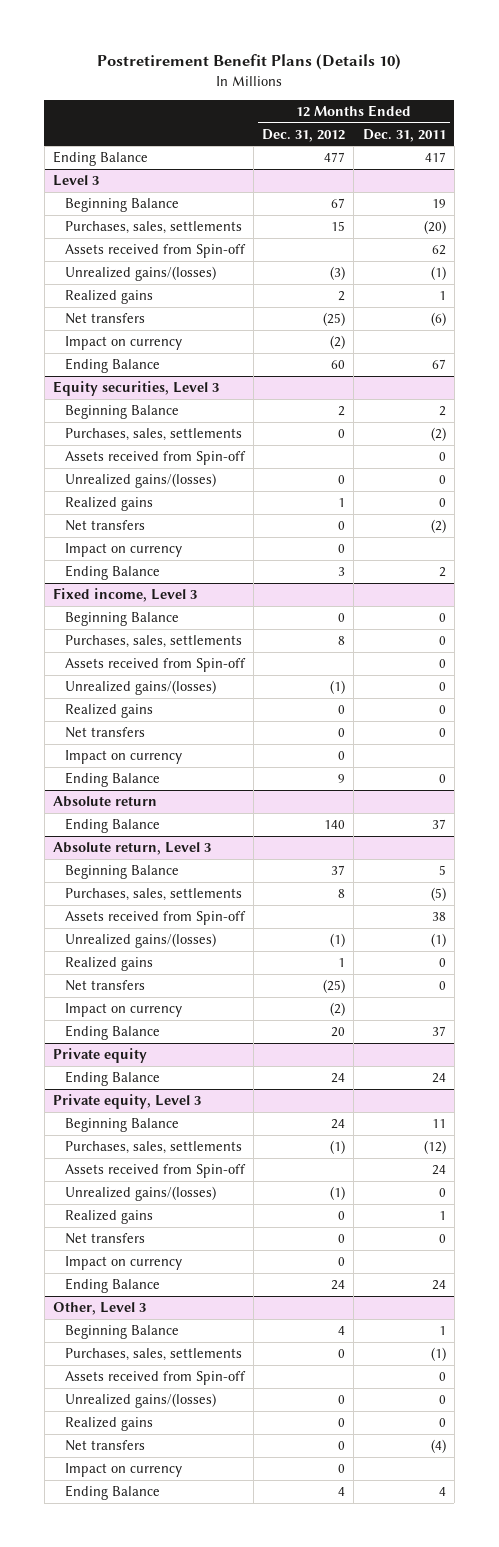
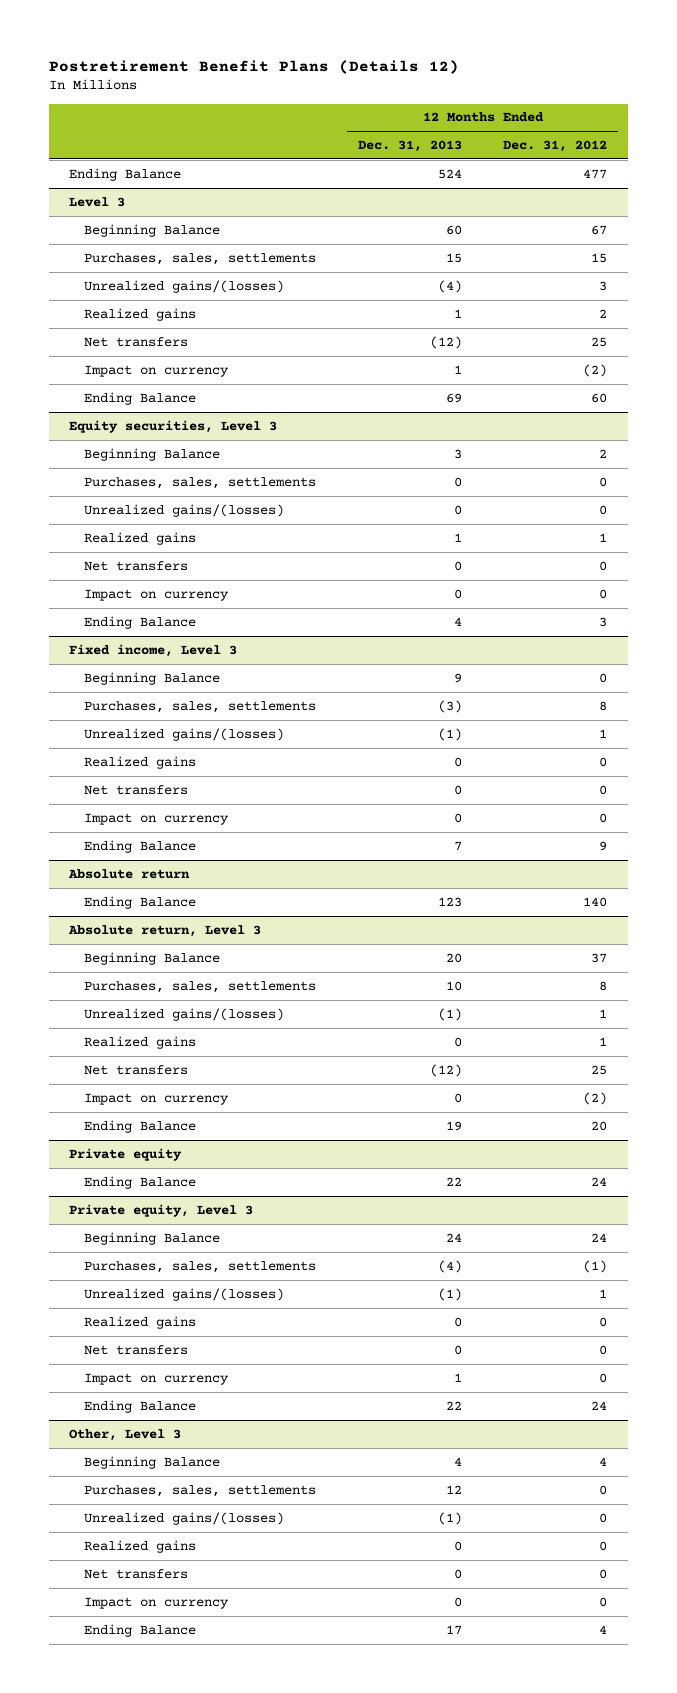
- Postretirement Benefit Plans (Details 10)
+ Postretirement Benefit Plans (Details 12)
- | 12 Months Ended Dec. 31, 2012 | 12 Months Ended Dec. 31, 2011
+ | 12 Months Ended Dec. 31, 2013 | 12 Months Ended Dec. 31, 2012
@ Level 3
- Assets received from Spin-off | | 62
- Unrealized gains/(losses) | (3) | (1)
+ Unrealized gains/(losses) | (4) | 3
- Net transfers | (25) | (6)
+ Net transfers | (12) | 25
@ Equity securities, Level 3
- Assets received from Spin-off | | 0
@ Fixed income, Level 3
- Assets received from Spin-off | | 0
- Unrealized gains/(losses) | (1) | 0
+ Unrealized gains/(losses) | (1) | 1
@ Absolute return, Level 3
- Assets received from Spin-off | | 38
- Unrealized gains/(losses) | (1) | (1)
+ Unrealized gains/(losses) | (1) | 1
- Net transfers | (25) | 0
+ Net transfers | (12) | 25
@ Private equity, Level 3
- Assets received from Spin-off | | 24
- Unrealized gains/(losses) | (1) | 0
+ Unrealized gains/(losses) | (1) | 1
@ Other, Level 3
- Assets received from Spin-off | | 0

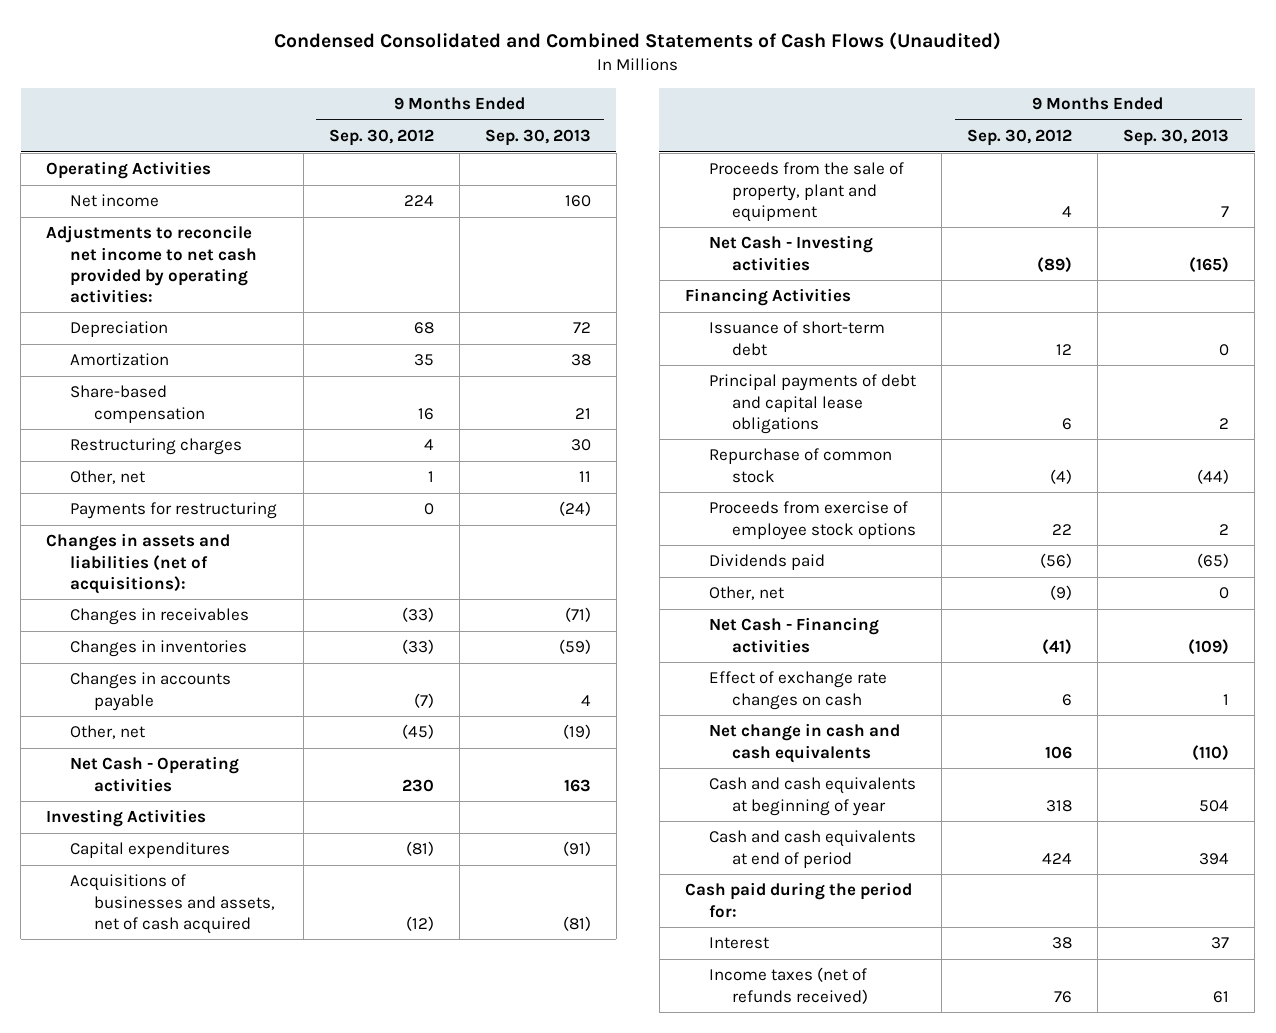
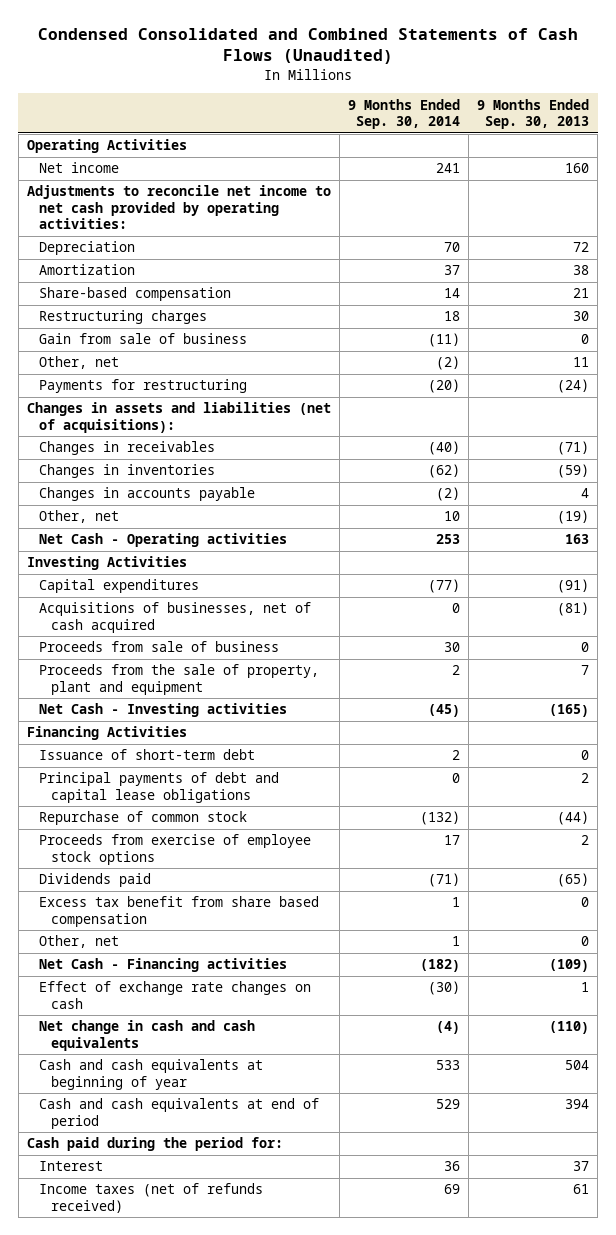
- | 9 Months Ended Sep. 30, 2012 | 9 Months Ended Sep. 30, 2013
+ | 9 Months Ended Sep. 30, 2014 | 9 Months Ended Sep. 30, 2013
+ Gain from sale of business | (11) | 0
- Acquisitions of businesses and assets, net of cash acquired | (12) | (81)
+ Acquisitions of businesses, net of cash acquired | 0 | (81)
+ Proceeds from sale of business | 30 | 0
+ Excess tax benefit from share based compensation | 1 | 0

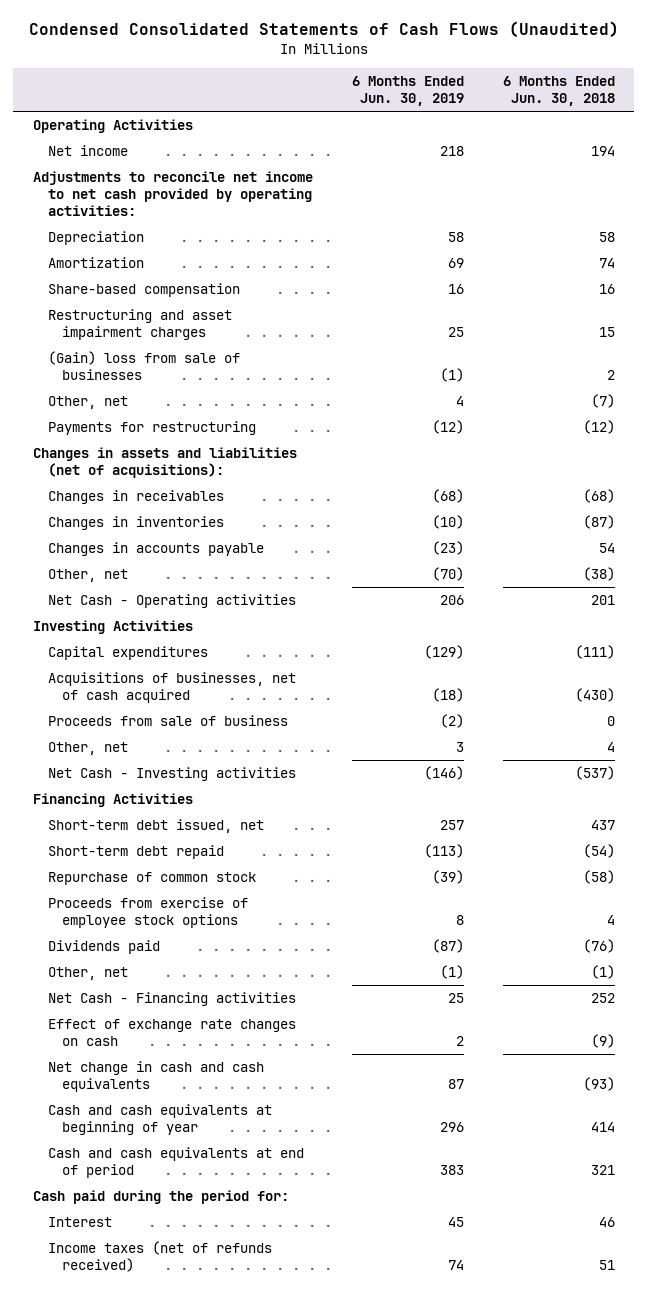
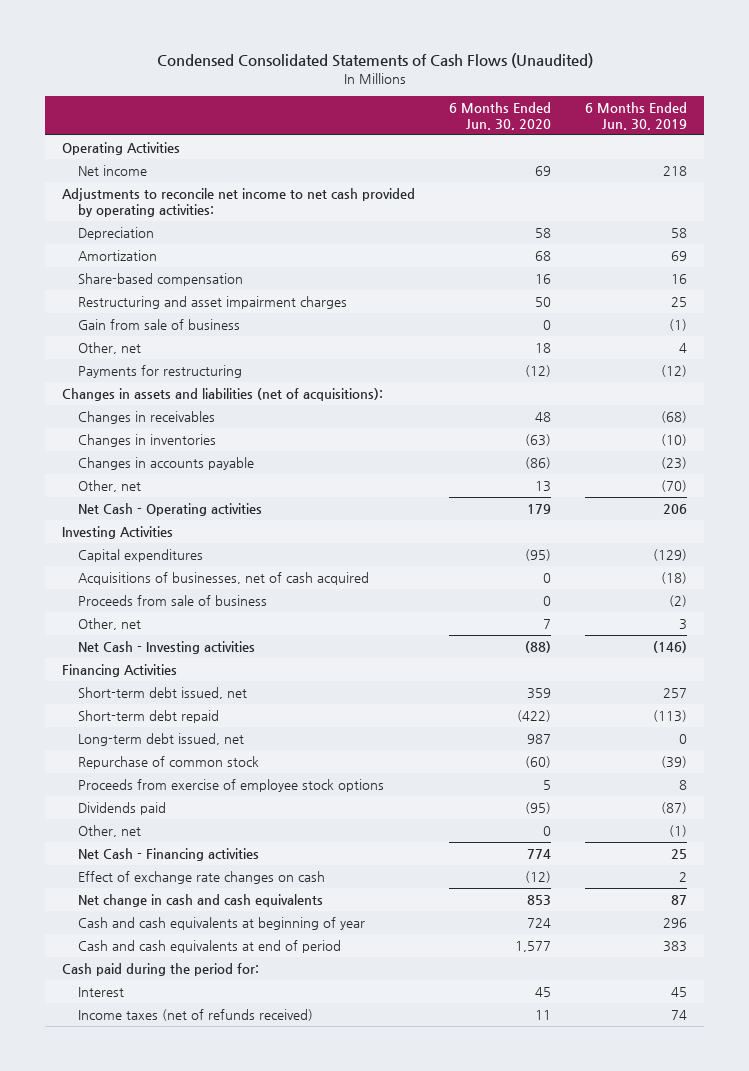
- | 6 Months Ended Jun. 30, 2019 | 6 Months Ended Jun. 30, 2018
+ | 6 Months Ended Jun. 30, 2020 | 6 Months Ended Jun. 30, 2019
- (Gain) loss from sale of businesses | (1) | 2
+ Gain from sale of business | 0 | (1)
+ Long-term debt issued, net | 987 | 0

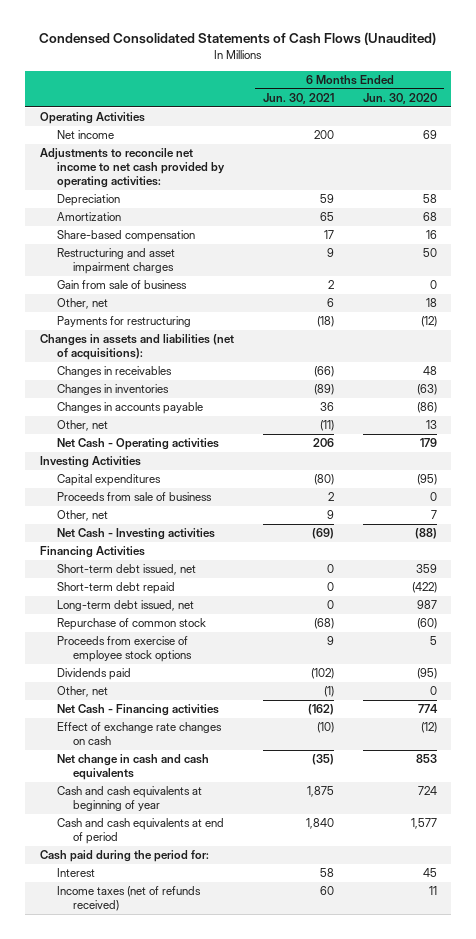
- | 6 Months Ended Jun. 30, 2020 | 6 Months Ended Jun. 30, 2019
+ | 6 Months Ended Jun. 30, 2021 | 6 Months Ended Jun. 30, 2020
- Acquisitions of businesses, net of cash acquired | 0 | (18)

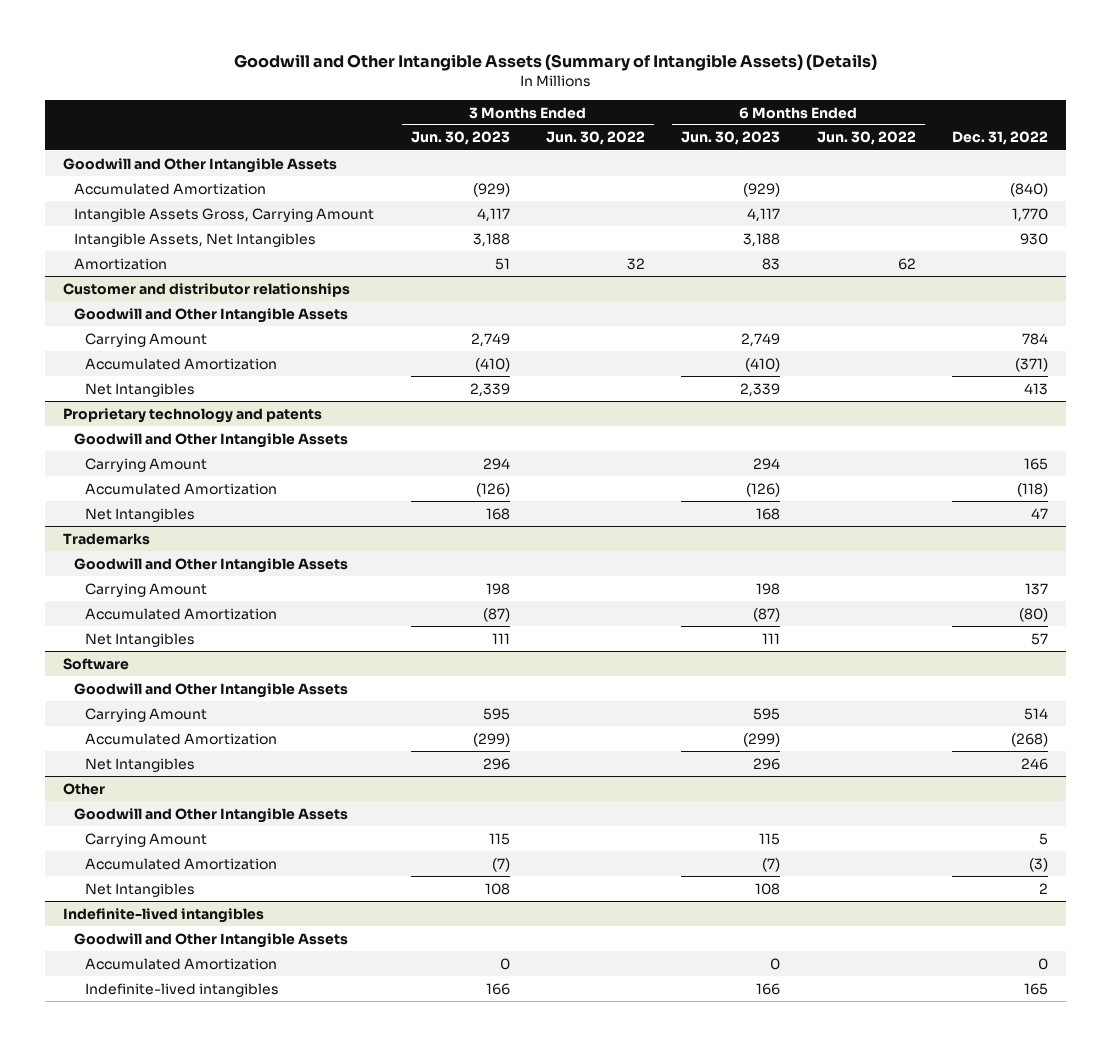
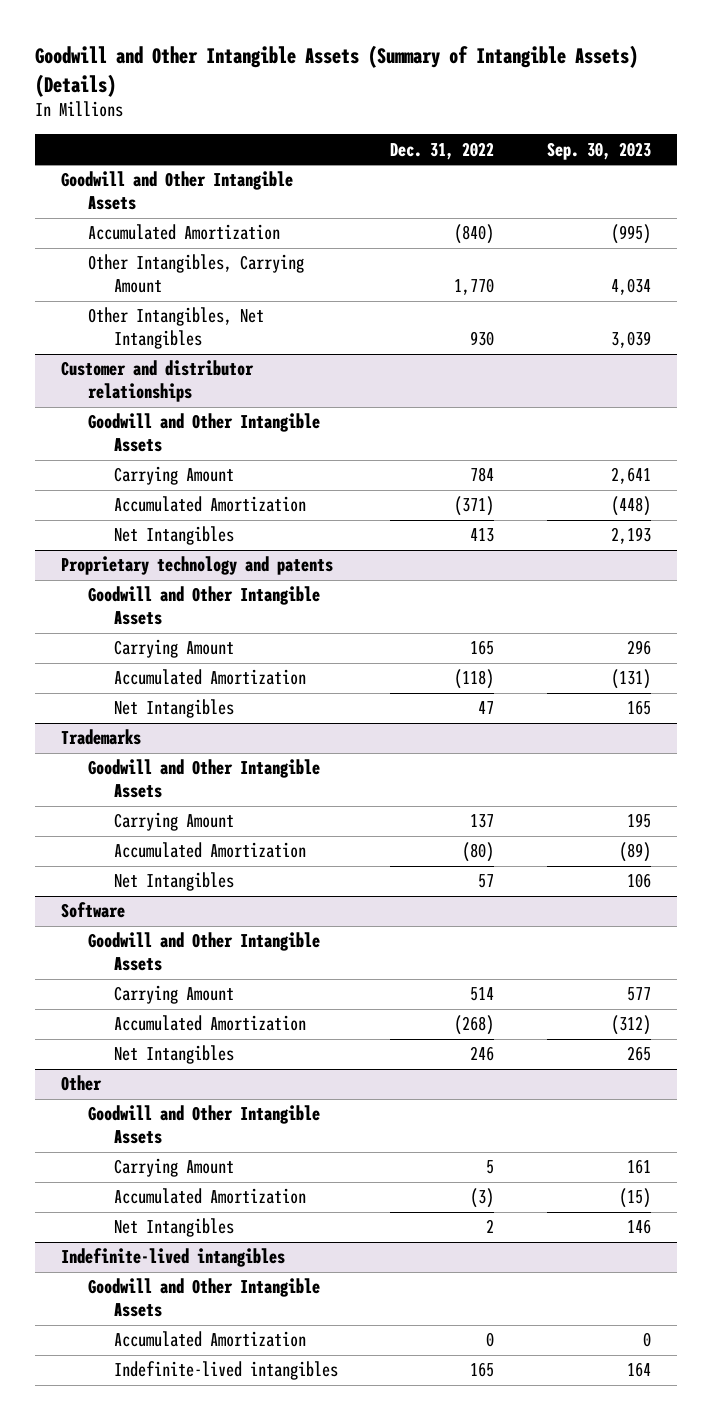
- | 3 Months Ended Jun. 30, 2023 | 3 Months Ended Jun. 30, 2022 | 6 Months Ended Jun. 30, 2023 | 6 Months Ended Jun. 30, 2022 | Dec. 31, 2022
+ | Dec. 31, 2022 | Sep. 30, 2023
- Intangible Assets Gross, Carrying Amount | 4,117 | | 4,117 | | 1,770
- Intangible Assets, Net Intangibles | 3,188 | | 3,188 | | 930
- Amortization | 51 | 32 | 83 | 62 |
+ Other Intangibles, Carrying Amount | 1,770 | 4,034
+ Other Intangibles, Net Intangibles | 930 | 3,039

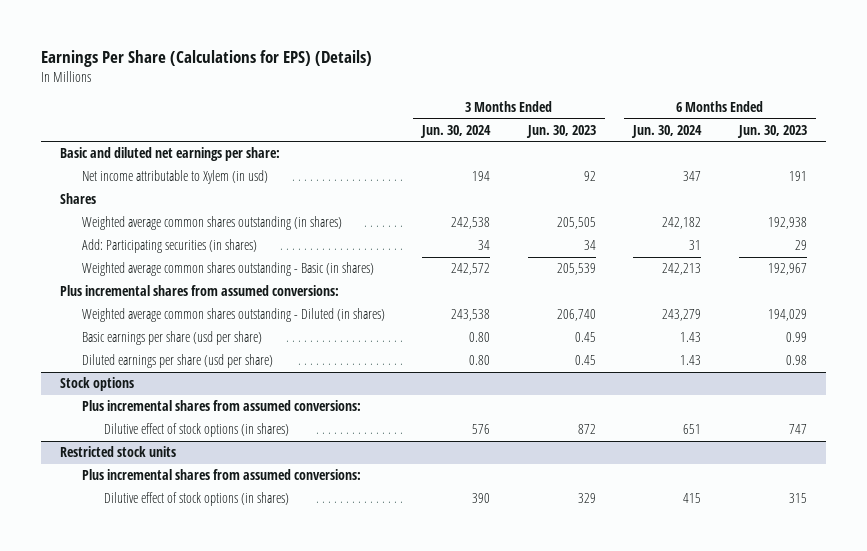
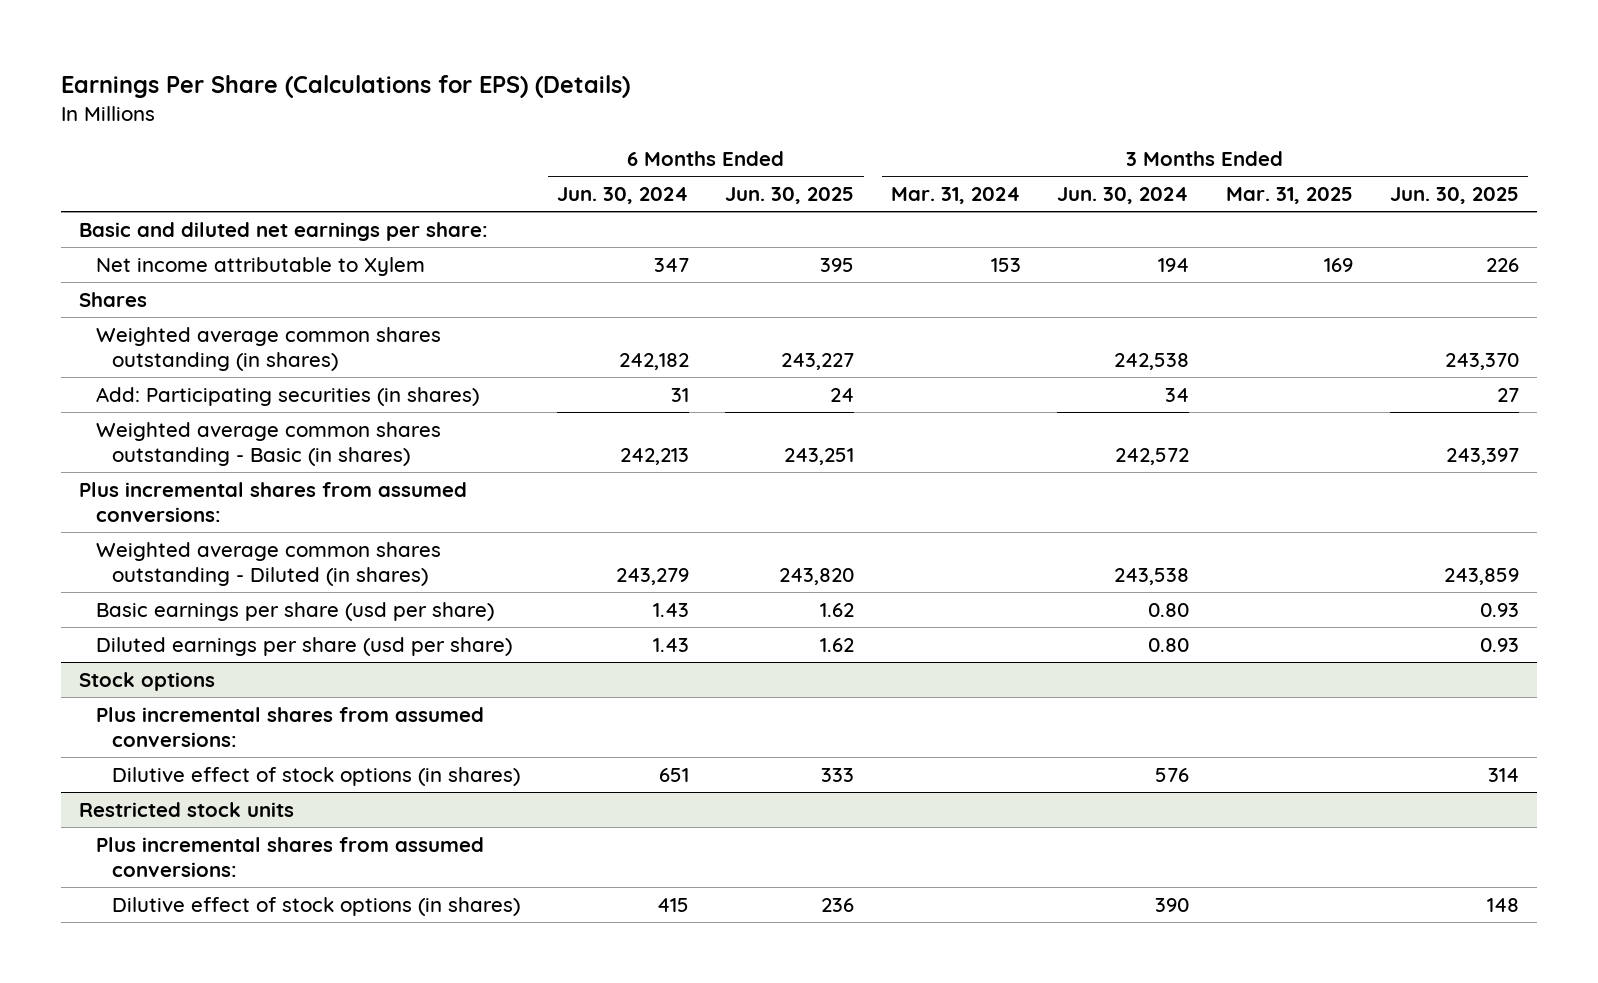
- | 3 Months Ended Jun. 30, 2024 | 3 Months Ended Jun. 30, 2023 | 6 Months Ended Jun. 30, 2024 | 6 Months Ended Jun. 30, 2023
+ | 6 Months Ended Jun. 30, 2024 | 6 Months Ended Jun. 30, 2025 | 3 Months Ended Mar. 31, 2024 | 3 Months Ended Jun. 30, 2024 | 3 Months Ended Mar. 31, 2025 | 3 Months Ended Jun. 30, 2025
- Net income attributable to Xylem (in usd) | 194 | 92 | 347 | 191
+ Net income attributable to Xylem | 347 | 395 | 153 | 194 | 169 | 226

